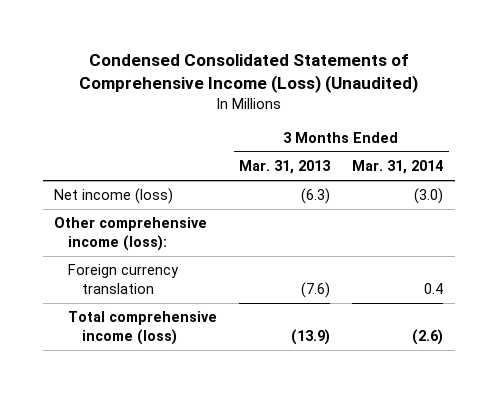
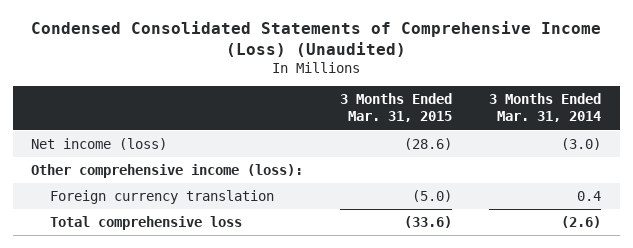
- | 3 Months Ended Mar. 31, 2013 | 3 Months Ended Mar. 31, 2014
+ | 3 Months Ended Mar. 31, 2015 | 3 Months Ended Mar. 31, 2014
- Total comprehensive income (loss) | (13.9) | (2.6)
+ Total comprehensive loss | (33.6) | (2.6)

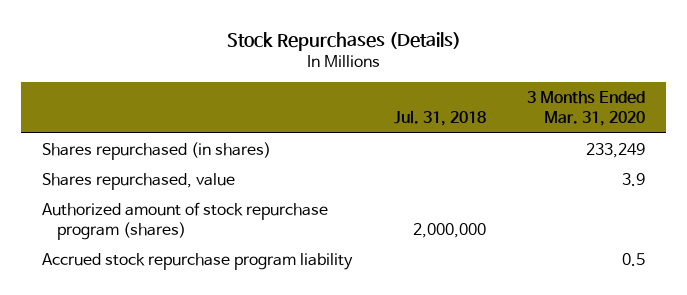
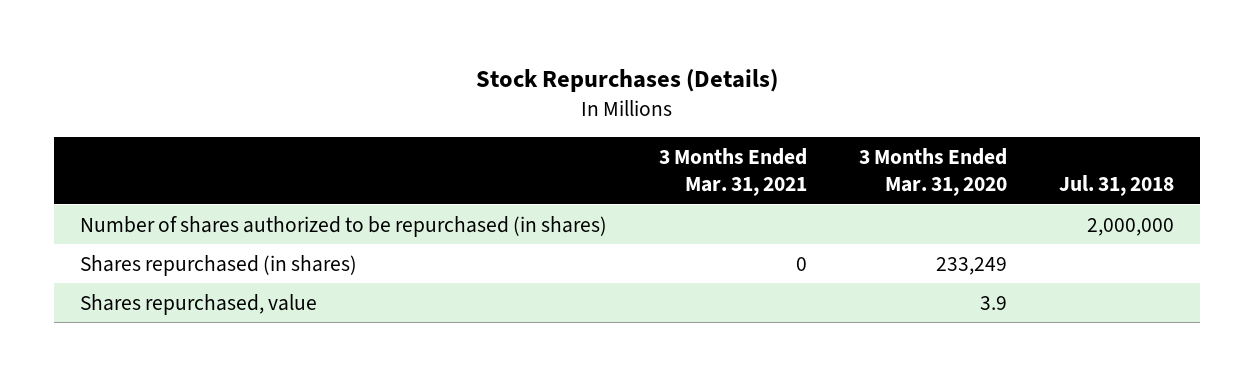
- | Jul. 31, 2018 | 3 Months Ended Mar. 31, 2020
+ | 3 Months Ended Mar. 31, 2021 | 3 Months Ended Mar. 31, 2020 | Jul. 31, 2018
+ Number of shares authorized to be repurchased (in shares) | | | 2,000,000
- Authorized amount of stock repurchase program (shares) | 2,000,000 |
- Accrued stock repurchase program liability | | 0.5

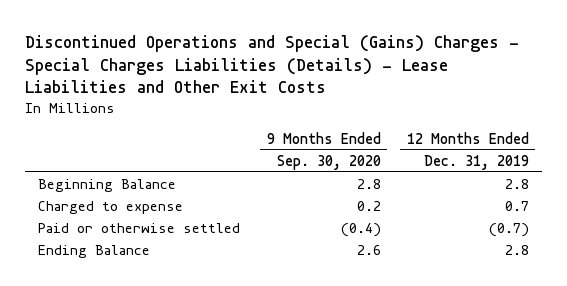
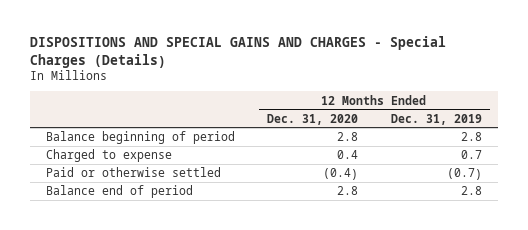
- Discontinued Operations and Special (Gains) Charges - Special Charges Liabilities (Details) - Lease Liabilities and Other Exit Costs
+ DISPOSITIONS AND SPECIAL GAINS AND CHARGES - Special Charges (Details)
- | 9 Months Ended Sep. 30, 2020 | 12 Months Ended Dec. 31, 2019
+ | 12 Months Ended Dec. 31, 2020 | 12 Months Ended Dec. 31, 2019
- Beginning Balance | 2.8 | 2.8
+ Balance beginning of period | 2.8 | 2.8
- Ending Balance | 2.6 | 2.8
+ Balance end of period | 2.8 | 2.8

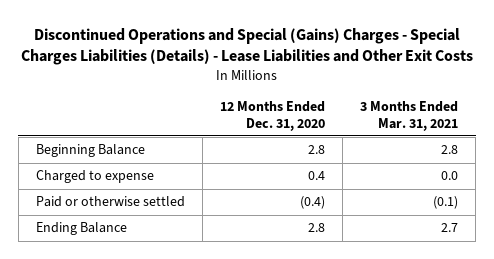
- DISPOSITIONS AND SPECIAL GAINS AND CHARGES - Special Charges (Details)
+ Discontinued Operations and Special (Gains) Charges - Special Charges Liabilities (Details) - Lease Liabilities and Other Exit Costs
- | 12 Months Ended Dec. 31, 2020 | 12 Months Ended Dec. 31, 2019
+ | 12 Months Ended Dec. 31, 2020 | 3 Months Ended Mar. 31, 2021
- Balance beginning of period | 2.8 | 2.8
+ Beginning Balance | 2.8 | 2.8
- Balance end of period | 2.8 | 2.8
+ Ending Balance | 2.8 | 2.7

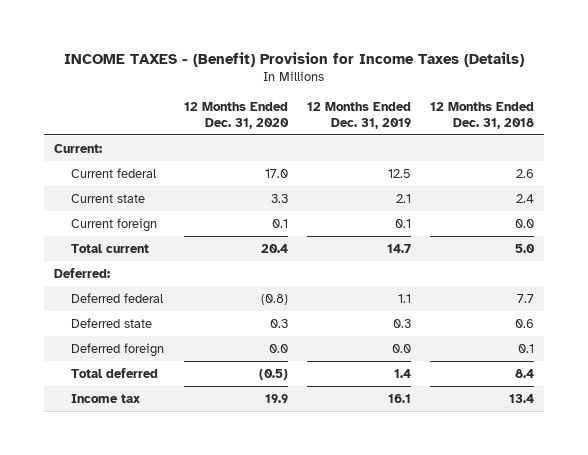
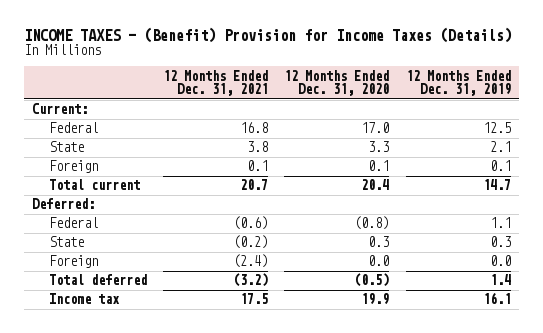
- | 12 Months Ended Dec. 31, 2020 | 12 Months Ended Dec. 31, 2019 | 12 Months Ended Dec. 31, 2018
+ | 12 Months Ended Dec. 31, 2021 | 12 Months Ended Dec. 31, 2020 | 12 Months Ended Dec. 31, 2019
- Current federal | 17.0 | 12.5 | 2.6
- Current state | 3.3 | 2.1 | 2.4
- Current foreign | 0.1 | 0.1 | 0.0
+ Federal | 16.8 | 17.0 | 12.5
+ State | 3.8 | 3.3 | 2.1
+ Foreign | 0.1 | 0.1 | 0.1
- Deferred federal | (0.8) | 1.1 | 7.7
- Deferred state | 0.3 | 0.3 | 0.6
- Deferred foreign | 0.0 | 0.0 | 0.1
+ Federal | (0.6) | (0.8) | 1.1
+ State | (0.2) | 0.3 | 0.3
+ Foreign | (2.4) | 0.0 | 0.0

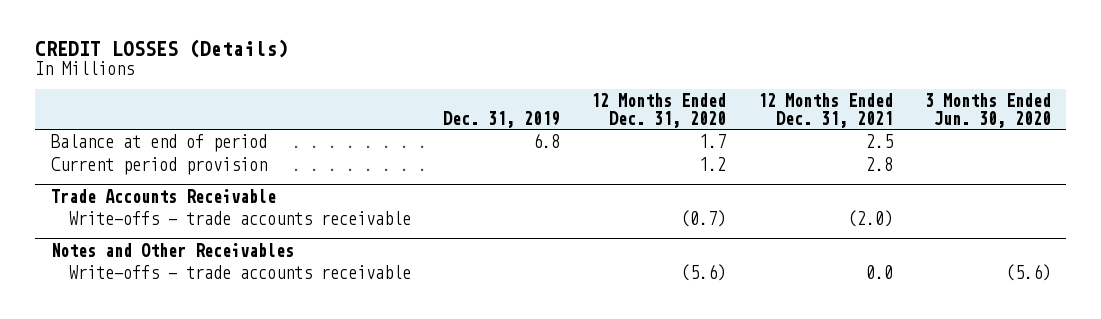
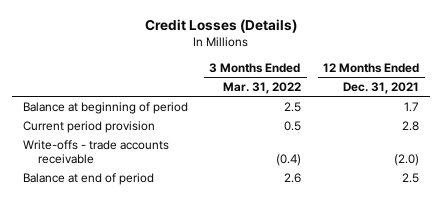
- CREDIT LOSSES (Details)
+ Credit Losses (Details)
- | Dec. 31, 2019 | 12 Months Ended Dec. 31, 2020 | 12 Months Ended Dec. 31, 2021 | 3 Months Ended Jun. 30, 2020
+ | 3 Months Ended Mar. 31, 2022 | 12 Months Ended Dec. 31, 2021
+ Balance at beginning of period | 2.5 | 1.7
- Trade Accounts Receivable
- Notes and Other Receivables
- Write-offs - trade accounts receivable | | (5.6) | 0.0 | (5.6)
moved down: Balance at end of period | 2.6 | 2.5

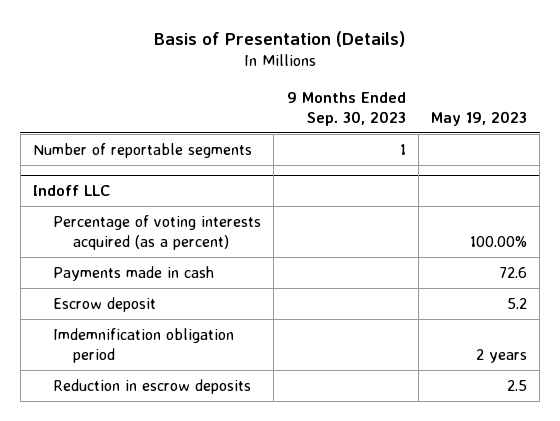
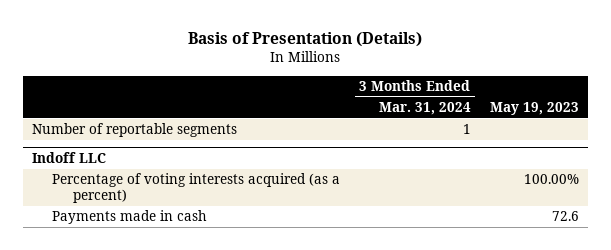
- | 9 Months Ended Sep. 30, 2023 | May 19, 2023
+ | 3 Months Ended Mar. 31, 2024 | May 19, 2023
@ Indoff LLC
- Escrow deposit | | 5.2
- Imdemnification obligation period | | 2 years
- Reduction in escrow deposits | | 2.5

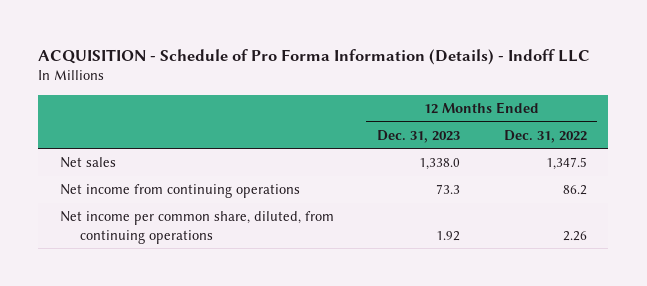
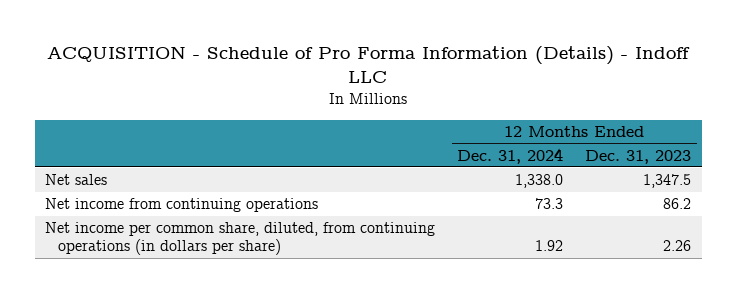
- | 12 Months Ended Dec. 31, 2023 | 12 Months Ended Dec. 31, 2022
+ | 12 Months Ended Dec. 31, 2024 | 12 Months Ended Dec. 31, 2023
- Net sales | 1,338.0 | 1,347.5
- Net income from continuing operations | 73.3 | 86.2
- Net income per common share, diluted, from continuing operations | 1.92 | 2.26
+ Net sales | 1,338.0 | 1,347.5
+ Net income from continuing operations | 73.3 | 86.2
+ Net income per common share, diluted, from continuing operations (in dollars per share) | 1.92 | 2.26

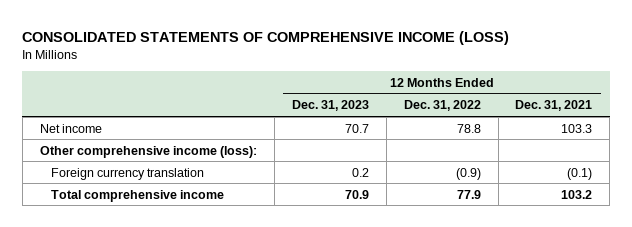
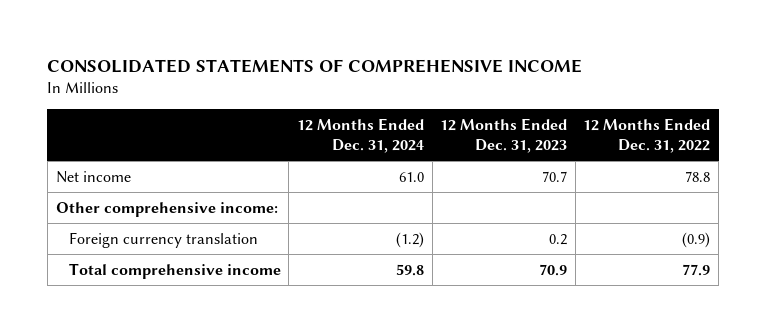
- CONSOLIDATED STATEMENTS OF COMPREHENSIVE INCOME (LOSS)
+ CONSOLIDATED STATEMENTS OF COMPREHENSIVE INCOME
- | 12 Months Ended Dec. 31, 2023 | 12 Months Ended Dec. 31, 2022 | 12 Months Ended Dec. 31, 2021
+ | 12 Months Ended Dec. 31, 2024 | 12 Months Ended Dec. 31, 2023 | 12 Months Ended Dec. 31, 2022
- Other comprehensive income (loss):
+ Other comprehensive income:

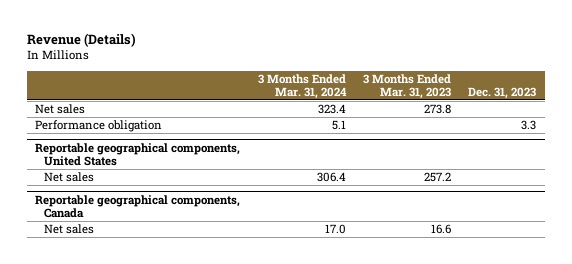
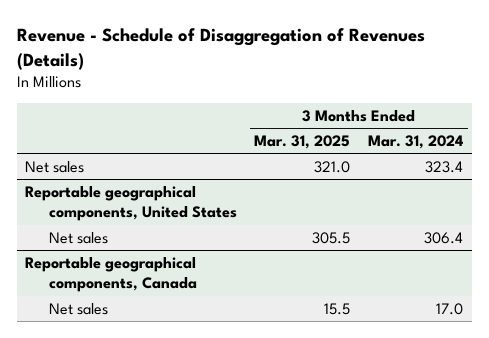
- Revenue (Details)
+ Revenue - Schedule of Disaggregation of Revenues (Details)
- | 3 Months Ended Mar. 31, 2024 | 3 Months Ended Mar. 31, 2023 | Dec. 31, 2023
+ | 3 Months Ended Mar. 31, 2025 | 3 Months Ended Mar. 31, 2024
- Performance obligation | 5.1 | | 3.3

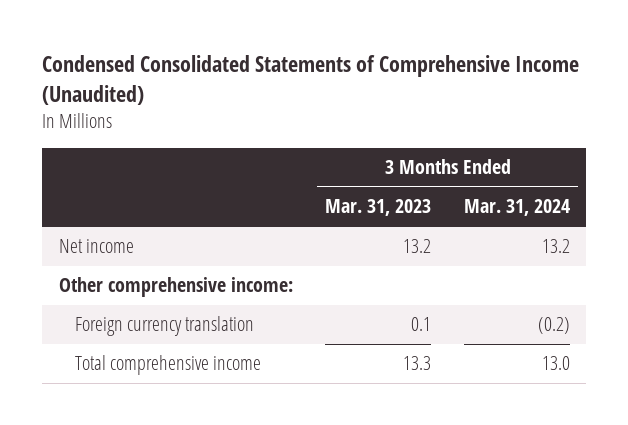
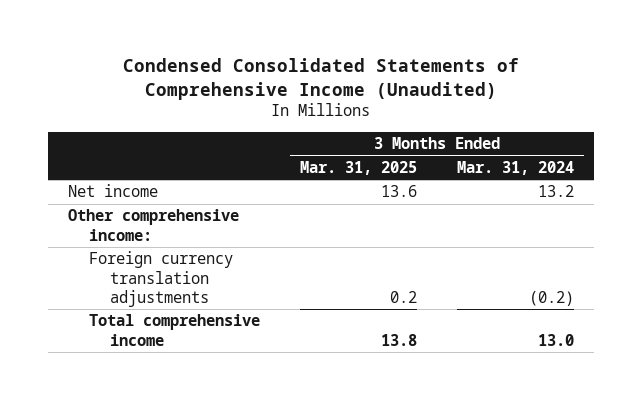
- | 3 Months Ended Mar. 31, 2023 | 3 Months Ended Mar. 31, 2024
+ | 3 Months Ended Mar. 31, 2025 | 3 Months Ended Mar. 31, 2024
- Foreign currency translation | 0.1 | (0.2)
+ Foreign currency translation adjustments | 0.2 | (0.2)

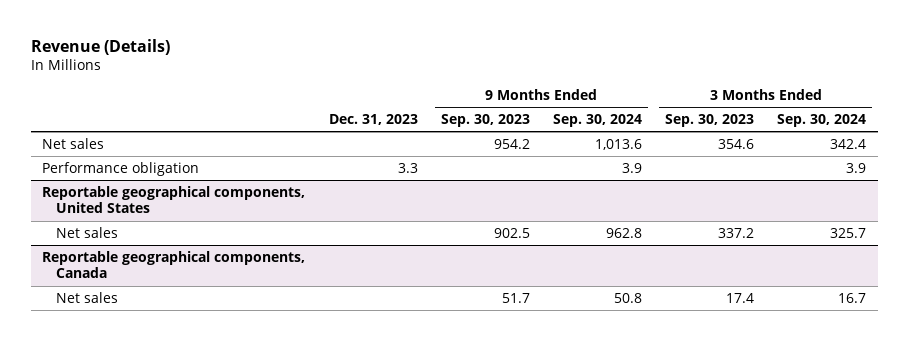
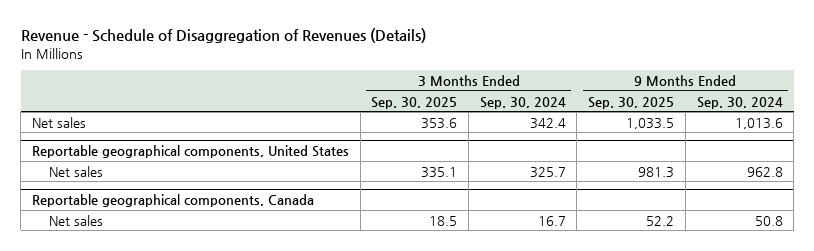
- Revenue (Details)
+ Revenue - Schedule of Disaggregation of Revenues (Details)
- | Dec. 31, 2023 | 9 Months Ended Sep. 30, 2023 | 9 Months Ended Sep. 30, 2024 | 3 Months Ended Sep. 30, 2023 | 3 Months Ended Sep. 30, 2024
+ | 3 Months Ended Sep. 30, 2025 | 3 Months Ended Sep. 30, 2024 | 9 Months Ended Sep. 30, 2025 | 9 Months Ended Sep. 30, 2024
- Performance obligation | 3.3 | | 3.9 | | 3.9

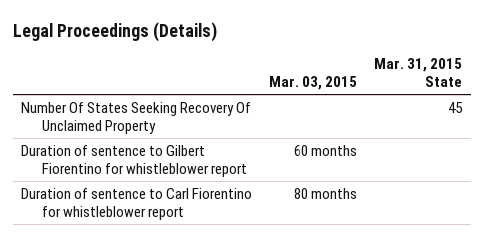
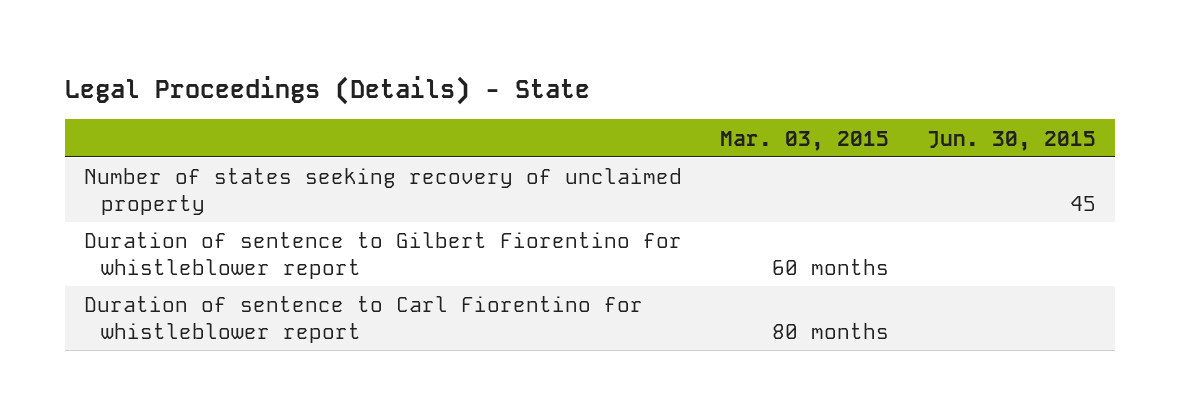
- Legal Proceedings (Details)
+ Legal Proceedings (Details) - State
- | Mar. 03, 2015 | Mar. 31, 2015 State
+ | Mar. 03, 2015 | Jun. 30, 2015
- Number Of States Seeking Recovery Of Unclaimed Property | | 45
+ Number of states seeking recovery of unclaimed property | | 45

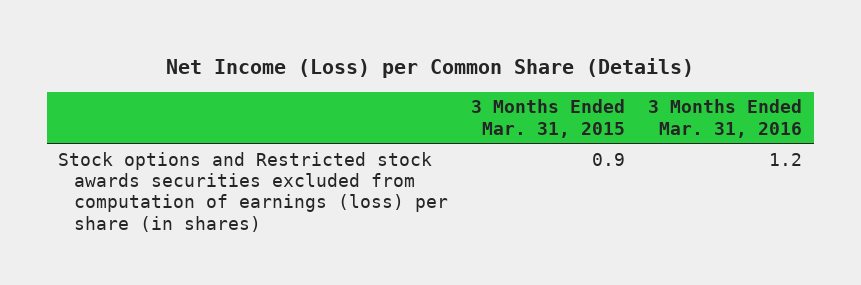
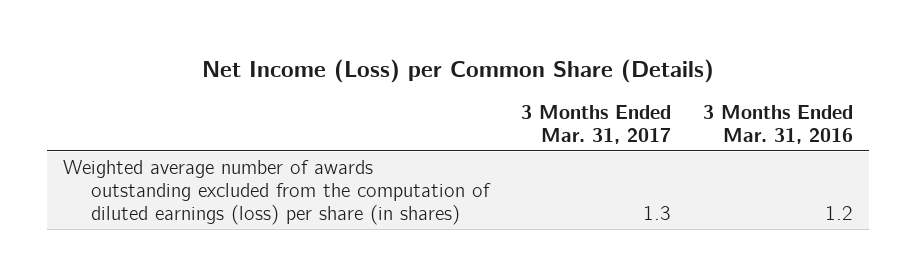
- | 3 Months Ended Mar. 31, 2015 | 3 Months Ended Mar. 31, 2016
+ | 3 Months Ended Mar. 31, 2017 | 3 Months Ended Mar. 31, 2016
- Stock options and Restricted stock awards securities excluded from computation of earnings (loss) per share (in shares) | 0.9 | 1.2
+ Weighted average number of awards outstanding excluded from the computation of diluted earnings (loss) per share (in shares) | 1.3 | 1.2

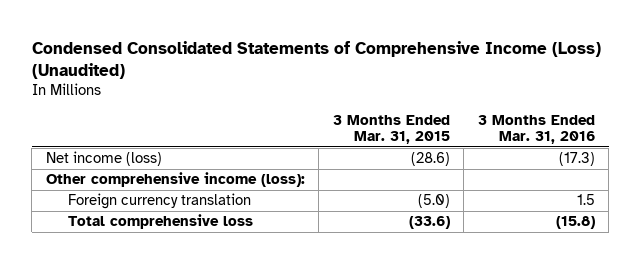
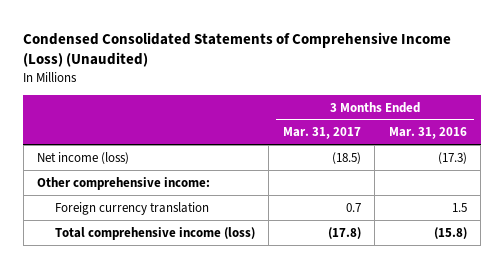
- | 3 Months Ended Mar. 31, 2015 | 3 Months Ended Mar. 31, 2016
+ | 3 Months Ended Mar. 31, 2017 | 3 Months Ended Mar. 31, 2016
- Other comprehensive income (loss):
+ Other comprehensive income:
- Total comprehensive loss | (33.6) | (15.8)
+ Total comprehensive income (loss) | (17.8) | (15.8)

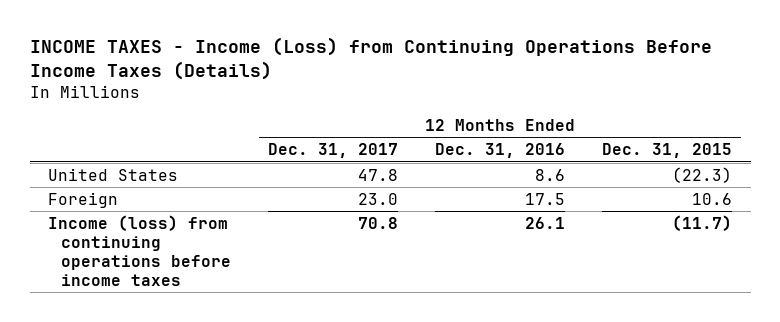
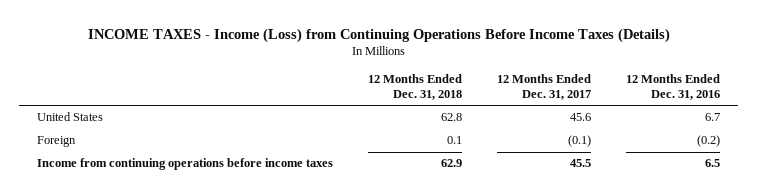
- | 12 Months Ended Dec. 31, 2017 | 12 Months Ended Dec. 31, 2016 | 12 Months Ended Dec. 31, 2015
+ | 12 Months Ended Dec. 31, 2018 | 12 Months Ended Dec. 31, 2017 | 12 Months Ended Dec. 31, 2016
- United States | 47.8 | 8.6 | (22.3)
- Foreign | 23.0 | 17.5 | 10.6
- Income (loss) from continuing operations before income taxes | 70.8 | 26.1 | (11.7)
+ United States | 62.8 | 45.6 | 6.7
+ Foreign | 0.1 | (0.1) | (0.2)
+ Income from continuing operations before income taxes | 62.9 | 45.5 | 6.5

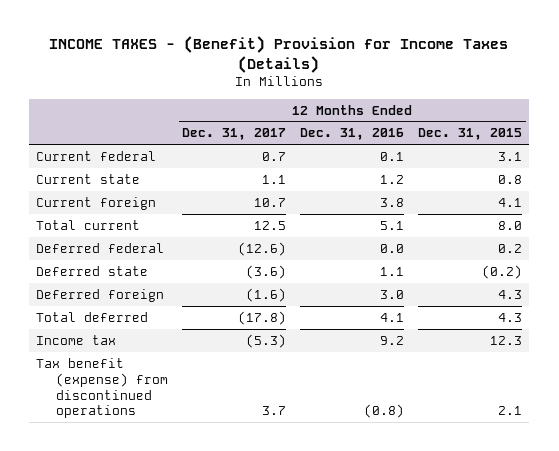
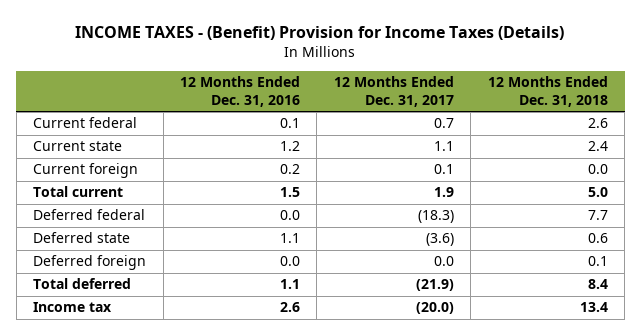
- | 12 Months Ended Dec. 31, 2017 | 12 Months Ended Dec. 31, 2016 | 12 Months Ended Dec. 31, 2015
+ | 12 Months Ended Dec. 31, 2016 | 12 Months Ended Dec. 31, 2017 | 12 Months Ended Dec. 31, 2018
- Current foreign | 10.7 | 3.8 | 4.1
- Total current | 12.5 | 5.1 | 8.0
- Deferred federal | (12.6) | 0.0 | 0.2
+ Current foreign | 0.2 | 0.1 | 0.0
+ Total current | 1.5 | 1.9 | 5.0
+ Deferred federal | 0.0 | (18.3) | 7.7
- Deferred foreign | (1.6) | 3.0 | 4.3
- Total deferred | (17.8) | 4.1 | 4.3
- Income tax | (5.3) | 9.2 | 12.3
- Tax benefit (expense) from discontinued operations | 3.7 | (0.8) | 2.1
+ Deferred foreign | 0.0 | 0.0 | 0.1
+ Total deferred | 1.1 | (21.9) | 8.4
+ Income tax | 2.6 | (20.0) | 13.4

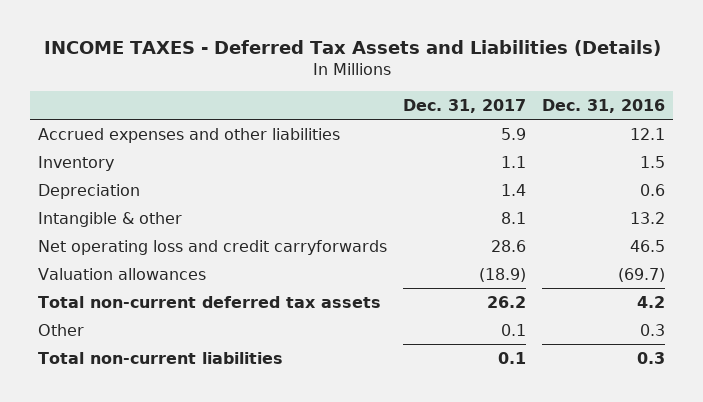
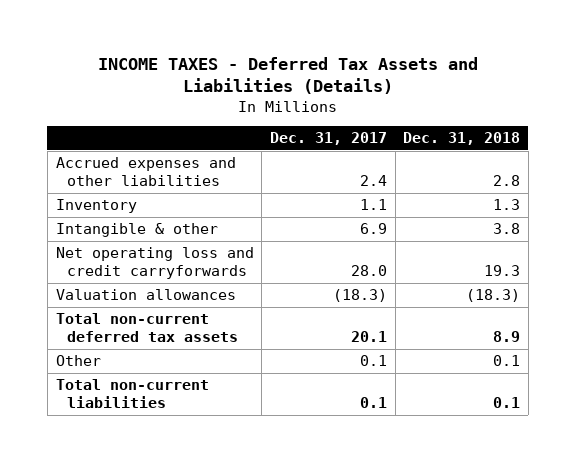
- | Dec. 31, 2017 | Dec. 31, 2016
+ | Dec. 31, 2017 | Dec. 31, 2018
- Accrued expenses and other liabilities | 5.9 | 12.1
+ Accrued expenses and other liabilities | 2.4 | 2.8
- Depreciation | 1.4 | 0.6
- Intangible & other | 8.1 | 13.2
- Net operating loss and credit carryforwards | 28.6 | 46.5
- Valuation allowances | (18.9) | (69.7)
- Total non-current deferred tax assets | 26.2 | 4.2
+ Intangible & other | 6.9 | 3.8
+ Net operating loss and credit carryforwards | 28.0 | 19.3
+ Valuation allowances | (18.3) | (18.3)
+ Total non-current deferred tax assets | 20.1 | 8.9

